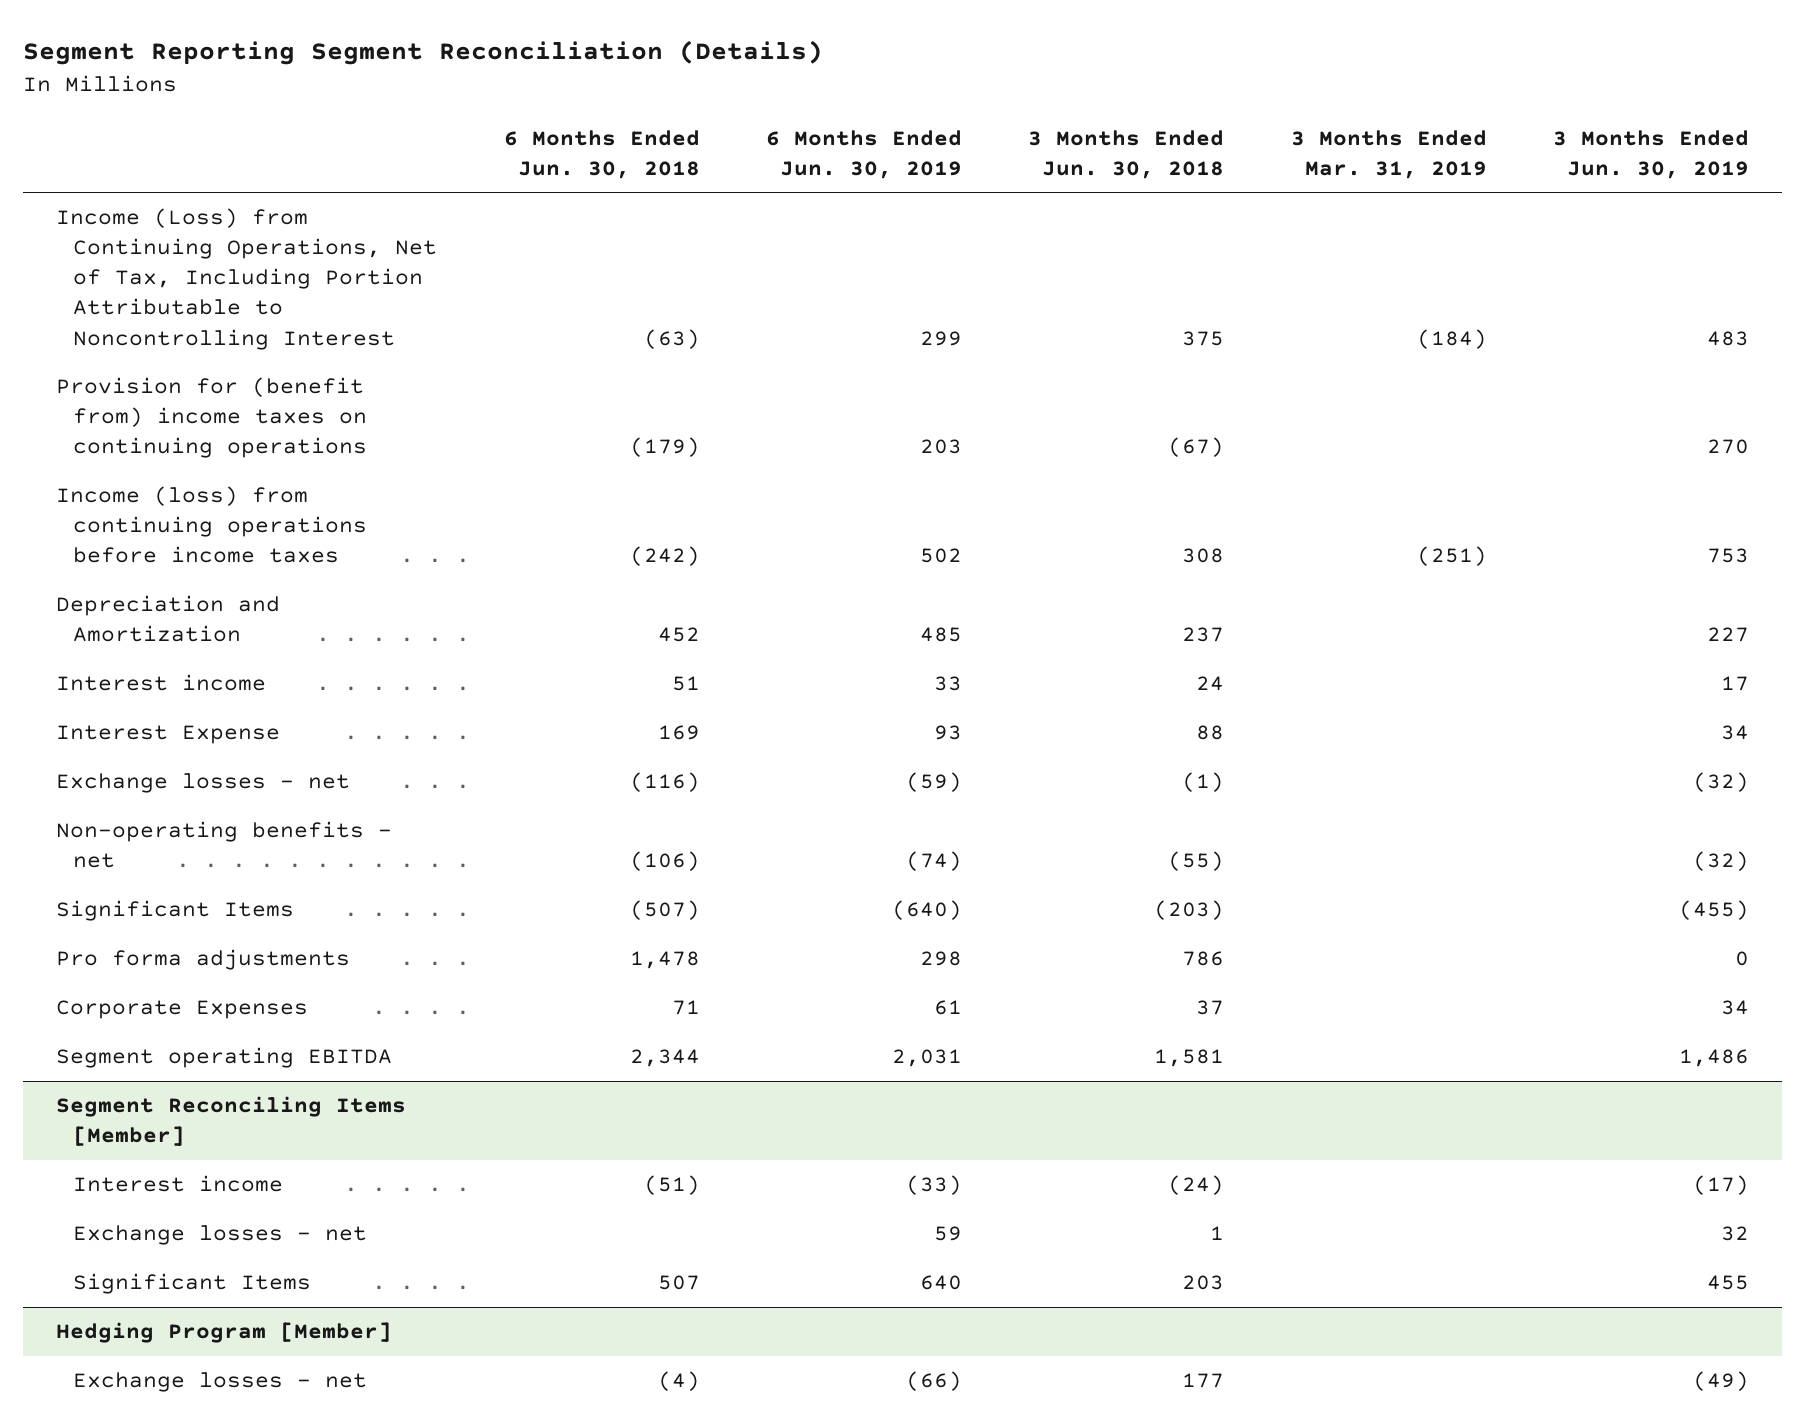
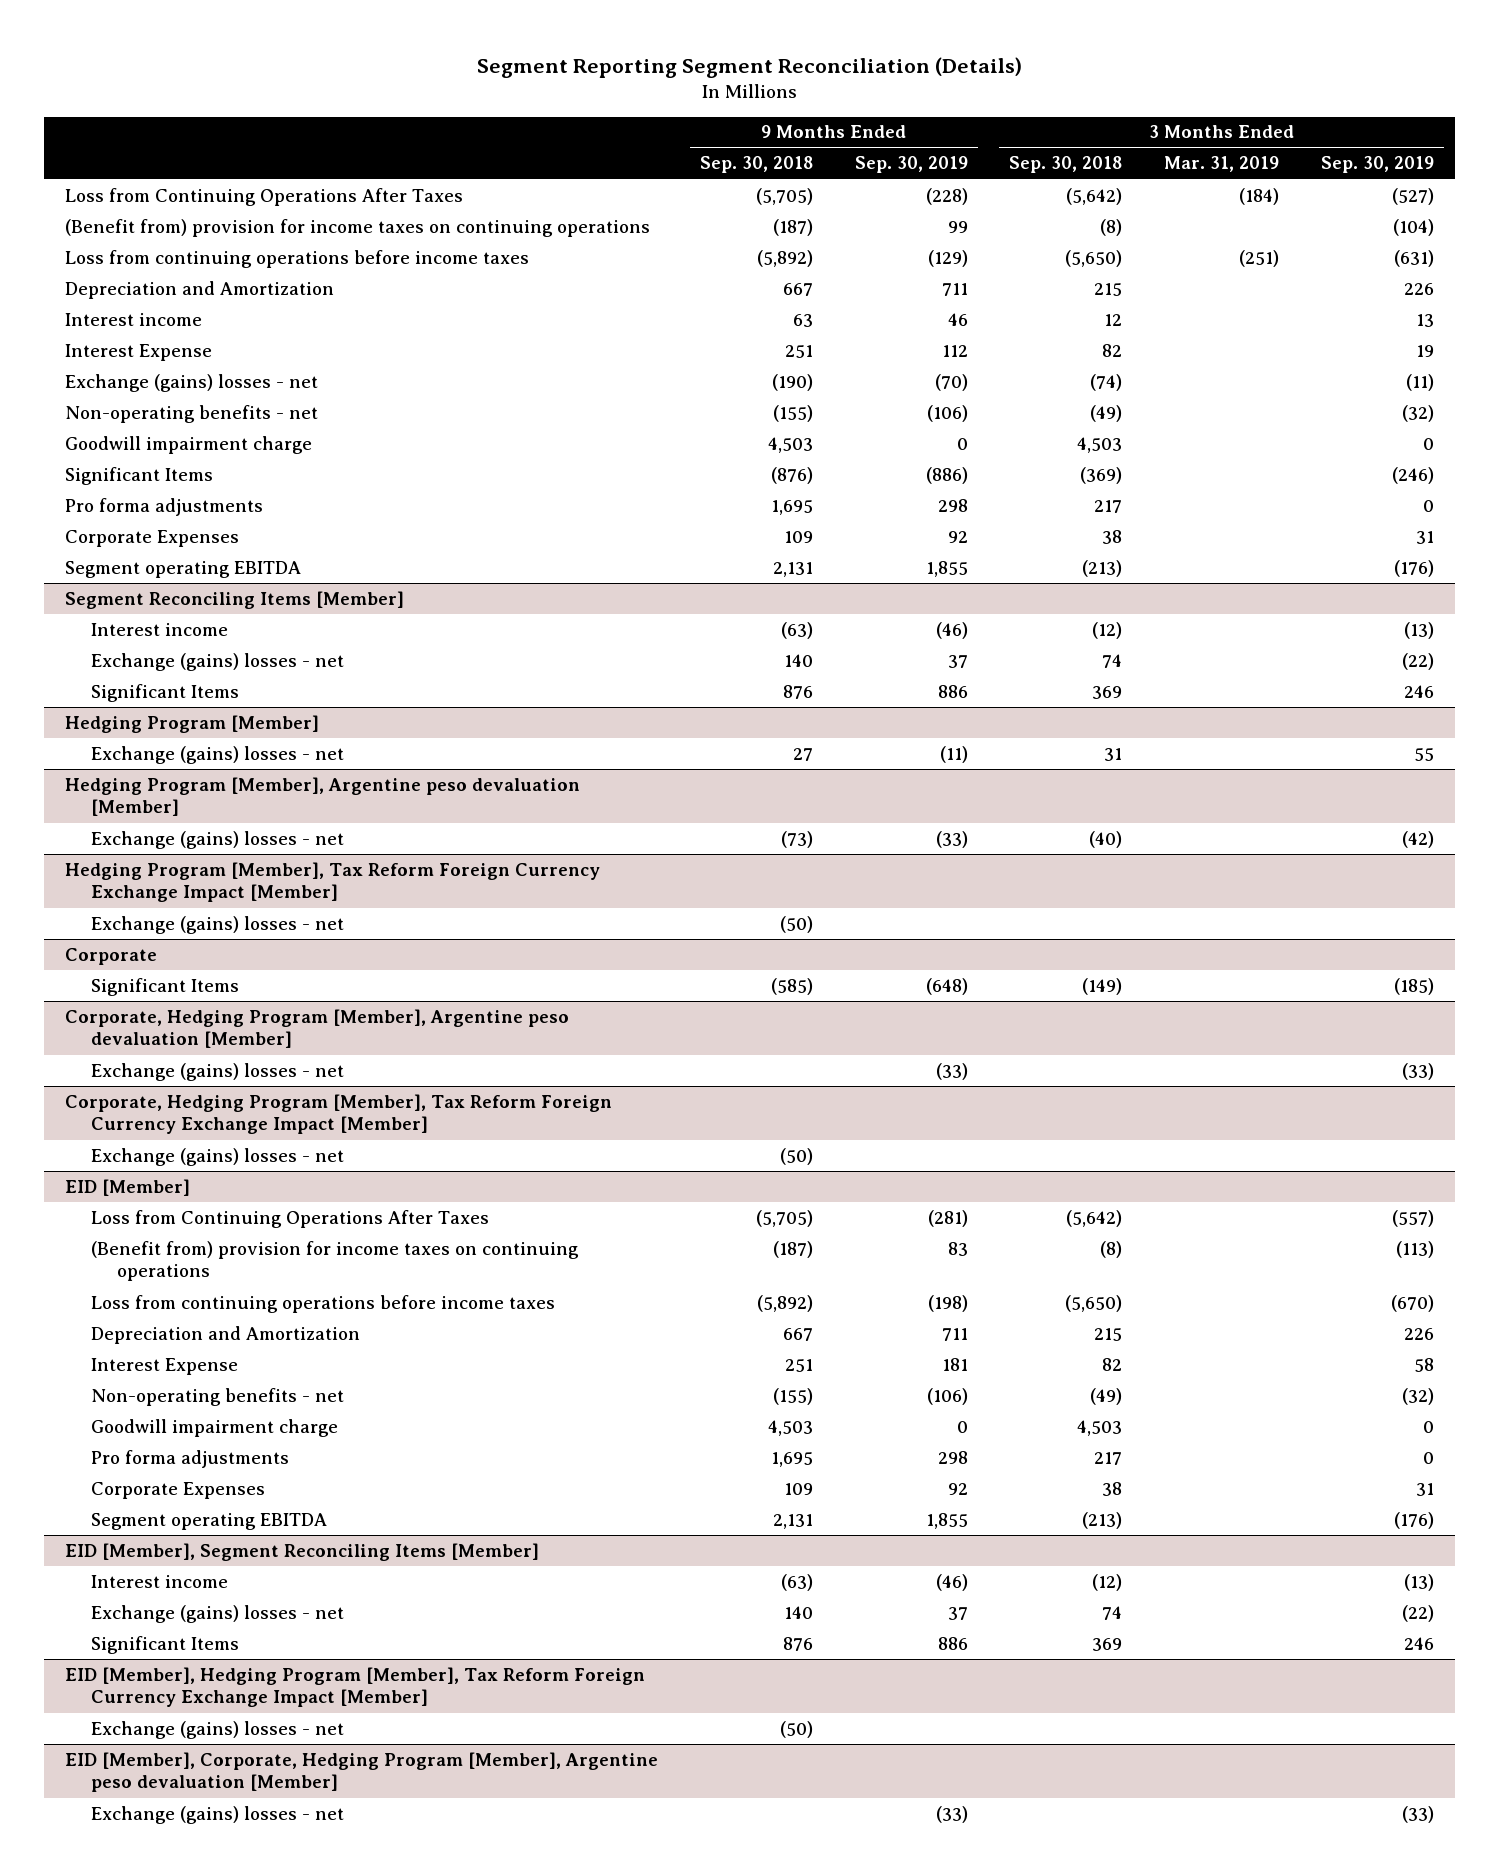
- | 6 Months Ended Jun. 30, 2018 | 6 Months Ended Jun. 30, 2019 | 3 Months Ended Jun. 30, 2018 | 3 Months Ended Mar. 31, 2019 | 3 Months Ended Jun. 30, 2019
+ | 9 Months Ended Sep. 30, 2018 | 9 Months Ended Sep. 30, 2019 | 3 Months Ended Sep. 30, 2018 | 3 Months Ended Mar. 31, 2019 | 3 Months Ended Sep. 30, 2019
- Income (Loss) from Continuing Operations, Net of Tax, Including Portion Attributable to Noncontrolling Interest | (63) | 299 | 375 | (184) | 483
- Provision for (benefit from) income taxes on continuing operations | (179) | 203 | (67) | | 270
- Income (loss) from continuing operations before income taxes | (242) | 502 | 308 | (251) | 753
+ Loss from Continuing Operations After Taxes | (5,705) | (228) | (5,642) | (184) | (527)
+ (Benefit from) provision for income taxes on continuing operations | (187) | 99 | (8) | | (104)
+ Loss from continuing operations before income taxes | (5,892) | (129) | (5,650) | (251) | (631)
- Exchange losses - net | (116) | (59) | (1) | | (32)
+ Exchange (gains) losses - net | (190) | (70) | (74) | | (11)
+ Goodwill impairment charge | 4,503 | 0 | 4,503 | | 0
@ Segment Reconciling Items [Member]
- Exchange losses - net | | 59 | 1 | | 32
+ Exchange (gains) losses - net | 140 | 37 | 74 | | (22)
@ Hedging Program [Member]
- Exchange losses - net | (4) | (66) | 177 | | (49)
+ Exchange (gains) losses - net | 27 | (11) | 31 | | 55
+ Hedging Program [Member], Argentine peso devaluation [Member]
+ Exchange (gains) losses - net | (73) | (33) | (40) | | (42)
+ Hedging Program [Member], Tax Reform Foreign Currency Exchange Impact [Member]
+ Exchange (gains) losses - net | (50) | | | |
+ Corporate
+ Significant Items | (585) | (648) | (149) | | (185)
+ Corporate, Hedging Program [Member], Argentine peso devaluation [Member]
+ Exchange (gains) losses - net | | (33) | | | (33)
+ Corporate, Hedging Program [Member], Tax Reform Foreign Currency Exchange Impact [Member]
+ Exchange (gains) losses - net | (50) | | | |
+ EID [Member]
+ Loss from Continuing Operations After Taxes | (5,705) | (281) | (5,642) | | (557)
+ (Benefit from) provision for income taxes on continuing operations | (187) | 83 | (8) | | (113)
+ Loss from continuing operations before income taxes | (5,892) | (198) | (5,650) | | (670)
+ Depreciation and Amortization | 667 | 711 | 215 | | 226
+ Interest Expense | 251 | 181 | 82 | | 58
+ Non-operating benefits - net | (155) | (106) | (49) | | (32)
+ Goodwill impairment charge | 4,503 | 0 | 4,503 | | 0
+ Pro forma adjustments | 1,695 | 298 | 217 | | 0
+ Corporate Expenses | 109 | 92 | 38 | | 31
+ Segment operating EBITDA | 2,131 | 1,855 | (213) | | (176)
+ EID [Member], Segment Reconciling Items [Member]
+ Interest income | (63) | (46) | (12) | | (13)
+ Exchange (gains) losses - net | 140 | 37 | 74 | | (22)
+ Significant Items | 876 | 886 | 369 | | 246
+ EID [Member], Hedging Program [Member], Tax Reform Foreign Currency Exchange Impact [Member]
+ Exchange (gains) losses - net | (50) | | | |
+ EID [Member], Corporate, Hedging Program [Member], Argentine peso devaluation [Member]
+ Exchange (gains) losses - net | | (33) | | | (33)

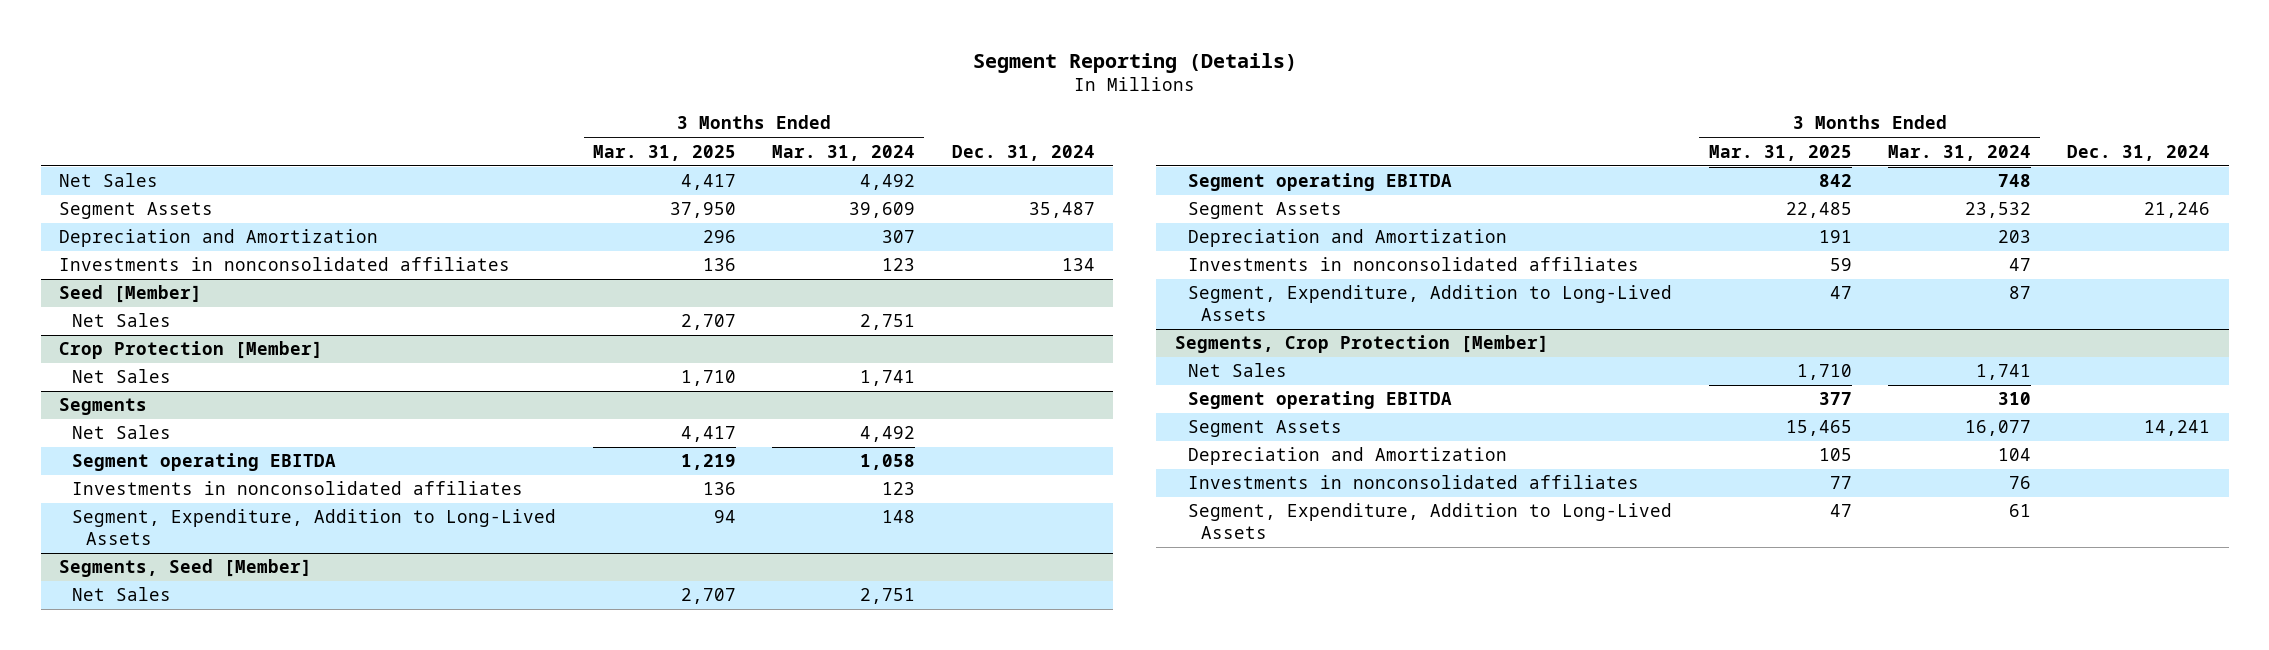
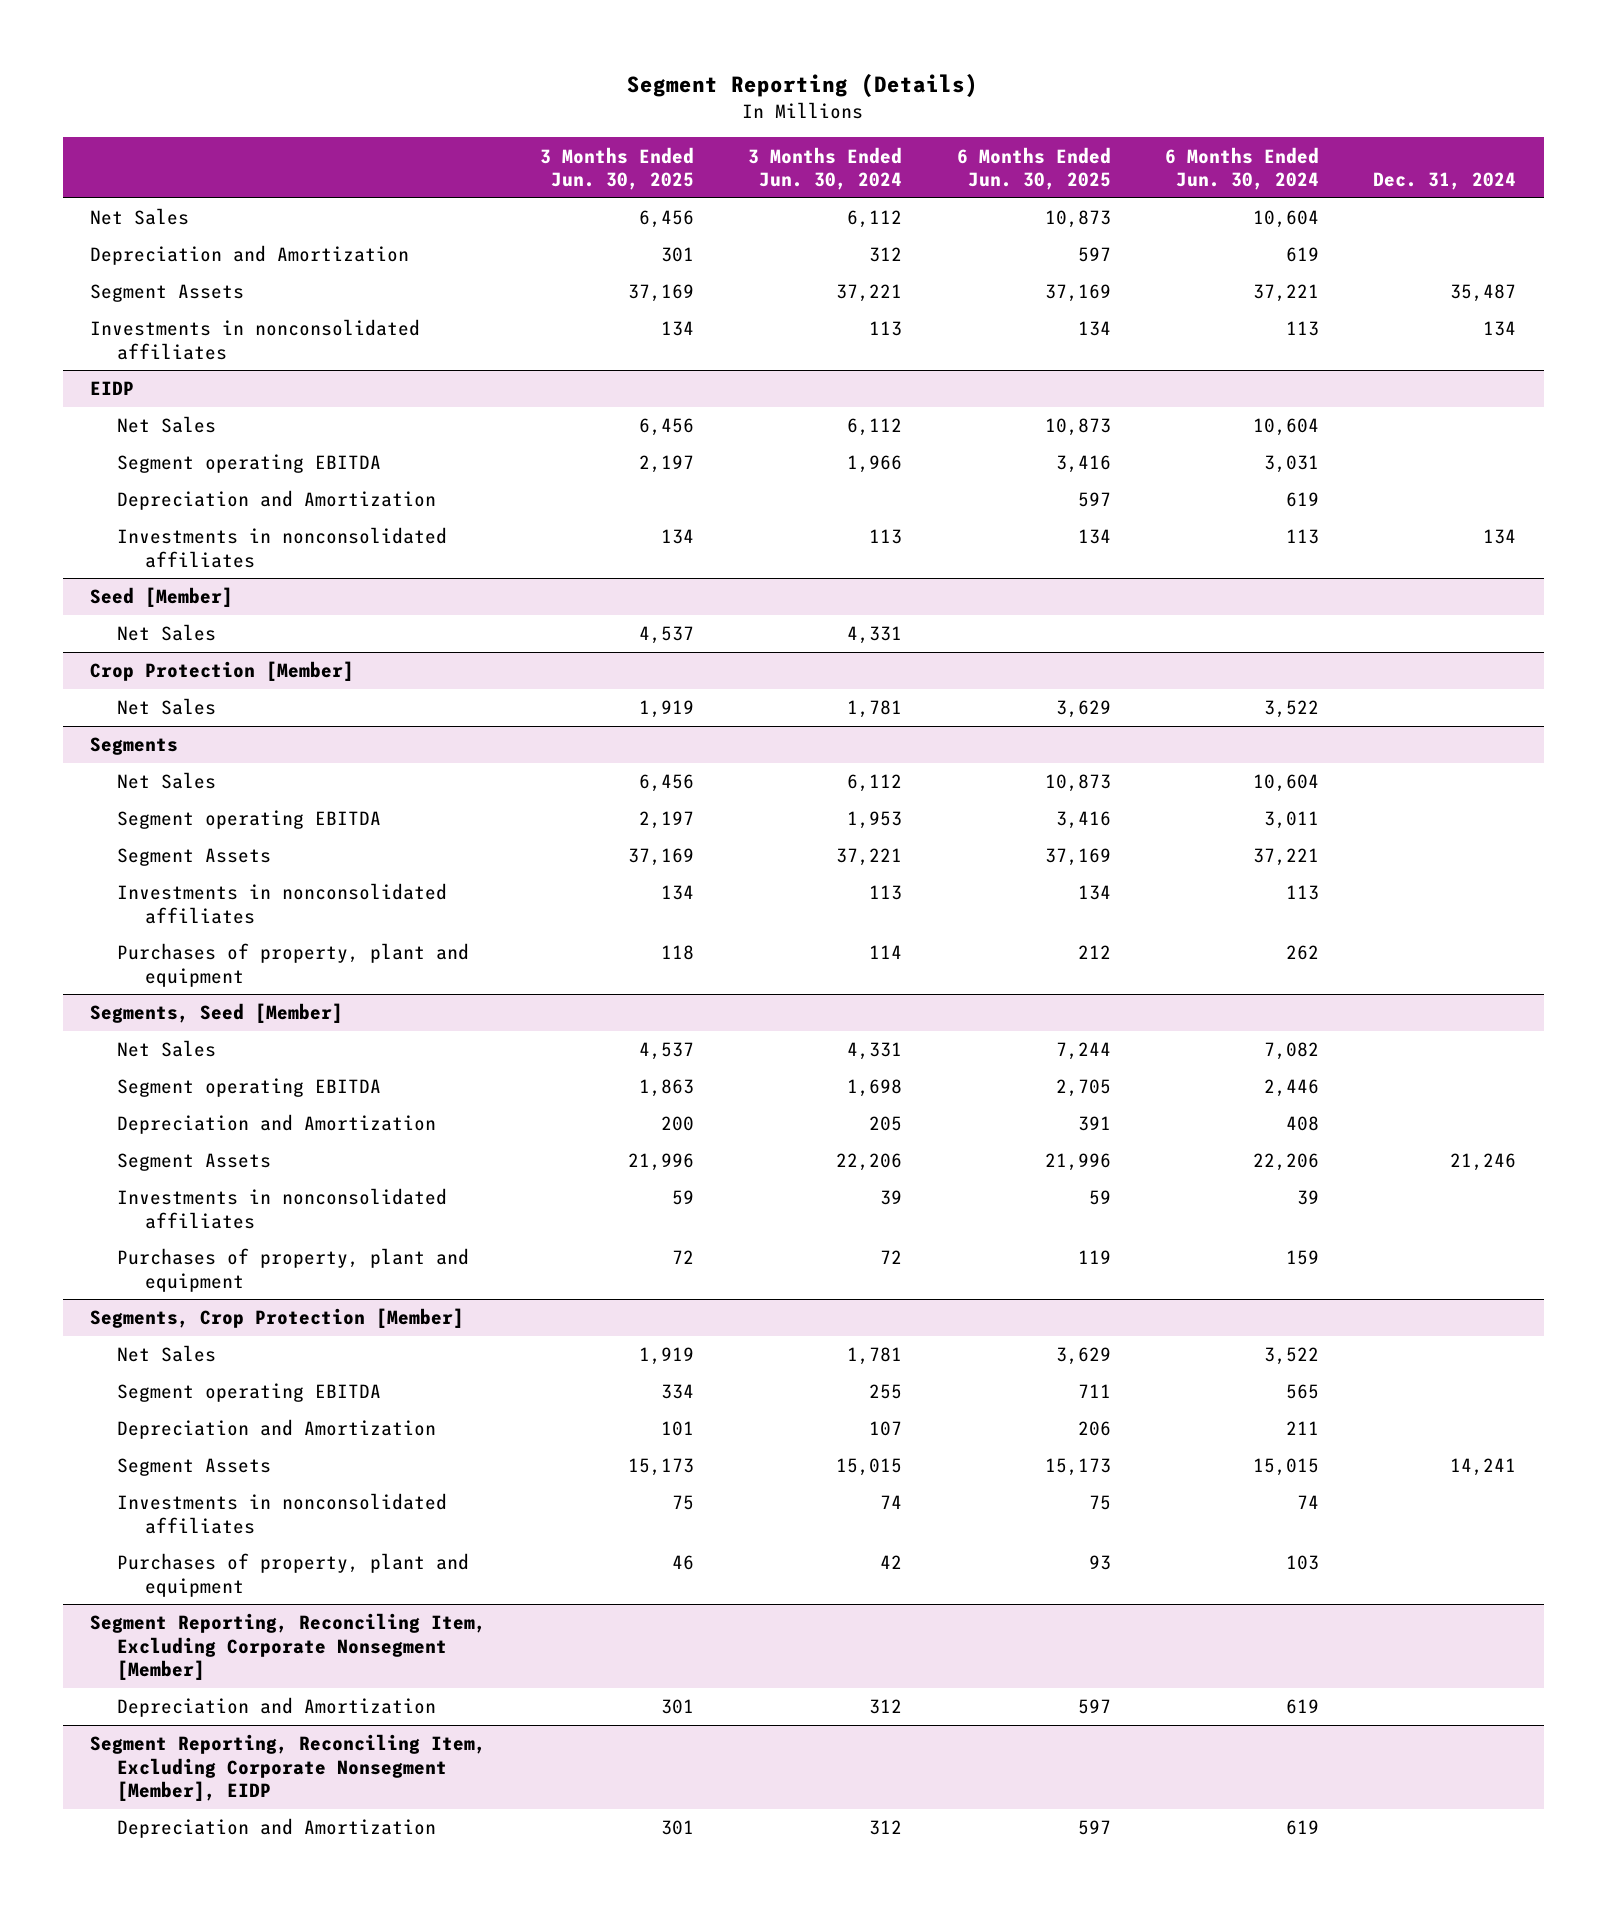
- | 3 Months Ended Mar. 31, 2025 | 3 Months Ended Mar. 31, 2024 | Dec. 31, 2024
+ | 3 Months Ended Jun. 30, 2025 | 3 Months Ended Jun. 30, 2024 | 6 Months Ended Jun. 30, 2025 | 6 Months Ended Jun. 30, 2024 | Dec. 31, 2024
moved down: Segment Assets | 37,169 | 37,221 | 37,169 | 37,221 | 35,487
+ EIDP
+ Net Sales | 6,456 | 6,112 | 10,873 | 10,604 |
+ Segment operating EBITDA | 2,197 | 1,966 | 3,416 | 3,031 |
+ Depreciation and Amortization | | | 597 | 619 |
+ Investments in nonconsolidated affiliates | 134 | 113 | 134 | 113 | 134
@ Segments
+ Segment Assets | 37,169 | 37,221 | 37,169 | 37,221 |
- Segment, Expenditure, Addition to Long-Lived Assets | 94 | 148 |
+ Purchases of property, plant and equipment | 118 | 114 | 212 | 262 |
@ Segments, Seed [Member]
moved down: Segment Assets | 21,996 | 22,206 | 21,996 | 22,206 | 21,246
- Segment, Expenditure, Addition to Long-Lived Assets | 47 | 87 |
+ Purchases of property, plant and equipment | 72 | 72 | 119 | 159 |
@ Segments, Crop Protection [Member]
moved down: Segment Assets | 15,173 | 15,015 | 15,173 | 15,015 | 14,241
- Segment, Expenditure, Addition to Long-Lived Assets | 47 | 61 |
+ Purchases of property, plant and equipment | 46 | 42 | 93 | 103 |
+ Segment Reporting, Reconciling Item, Excluding Corporate Nonsegment [Member]
+ Depreciation and Amortization | 301 | 312 | 597 | 619 |
+ Segment Reporting, Reconciling Item, Excluding Corporate Nonsegment [Member], EIDP
+ Depreciation and Amortization | 301 | 312 | 597 | 619 |

